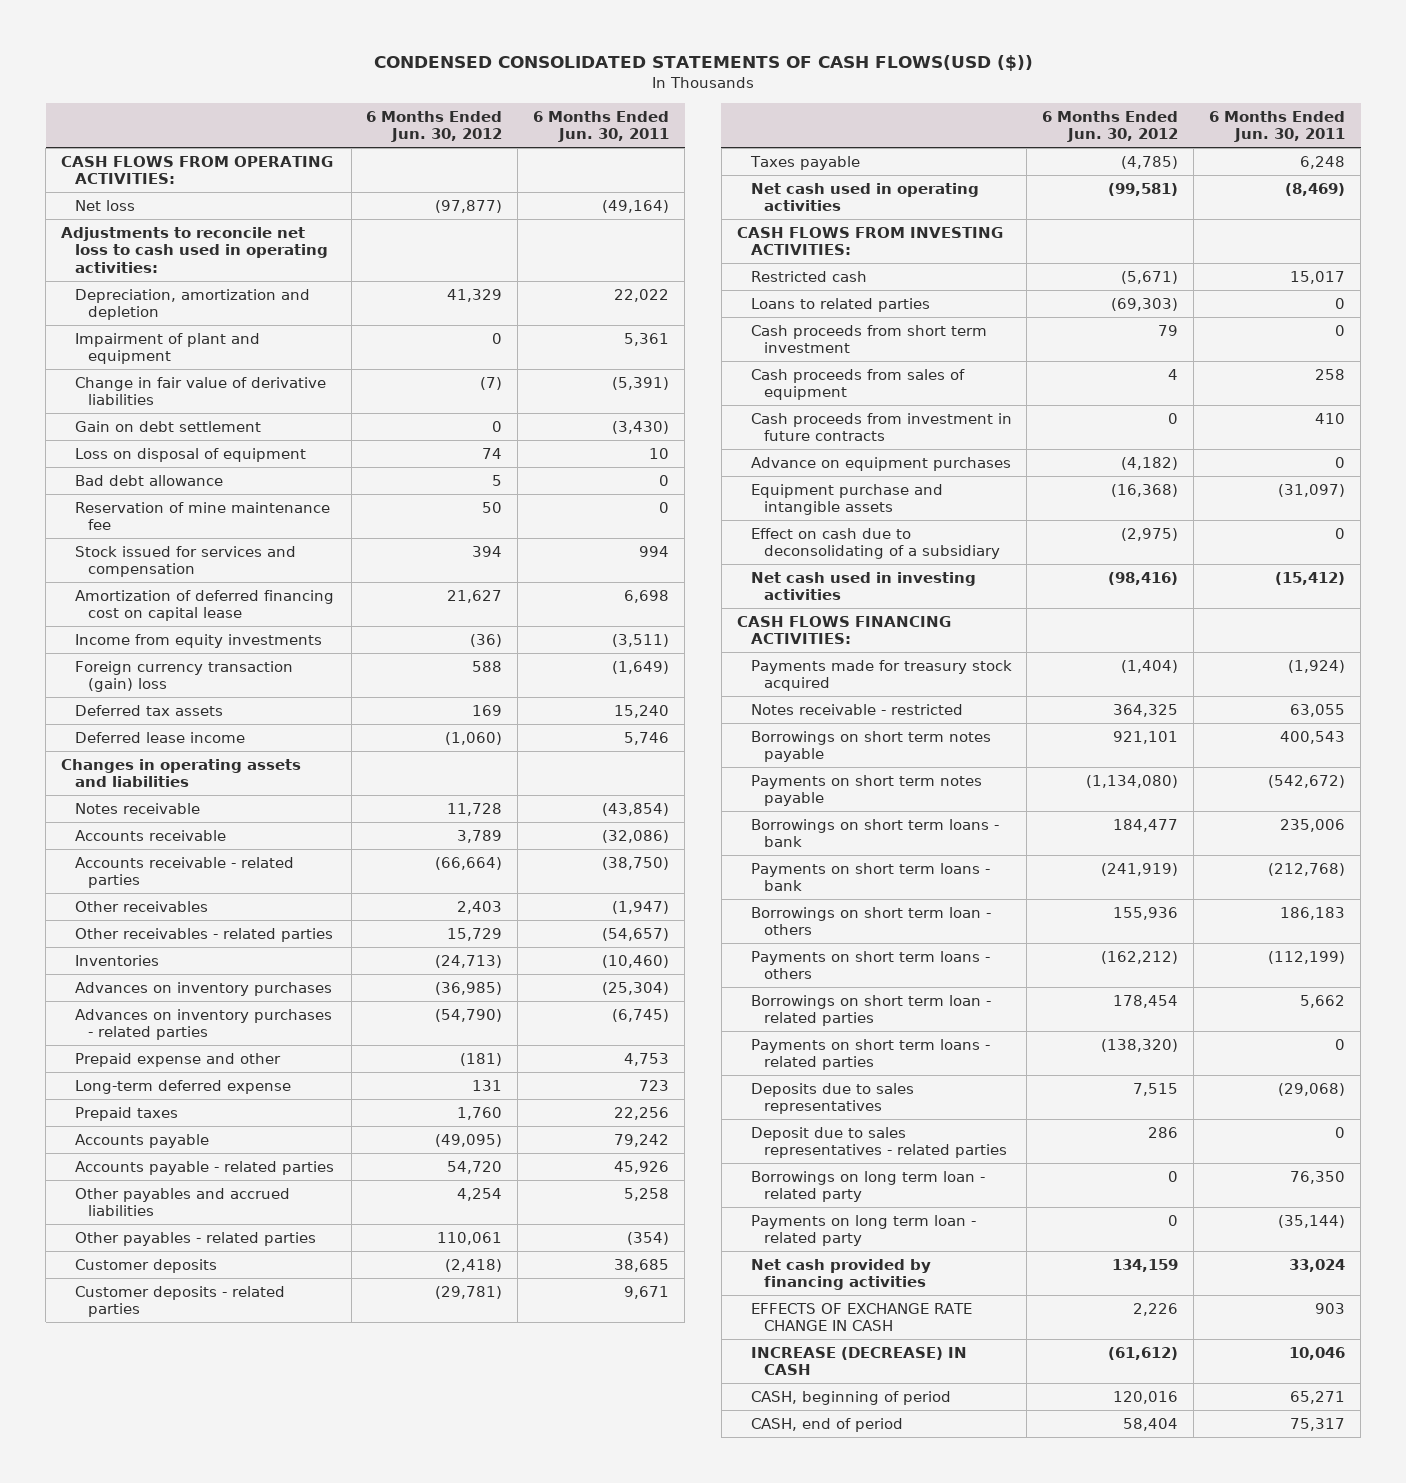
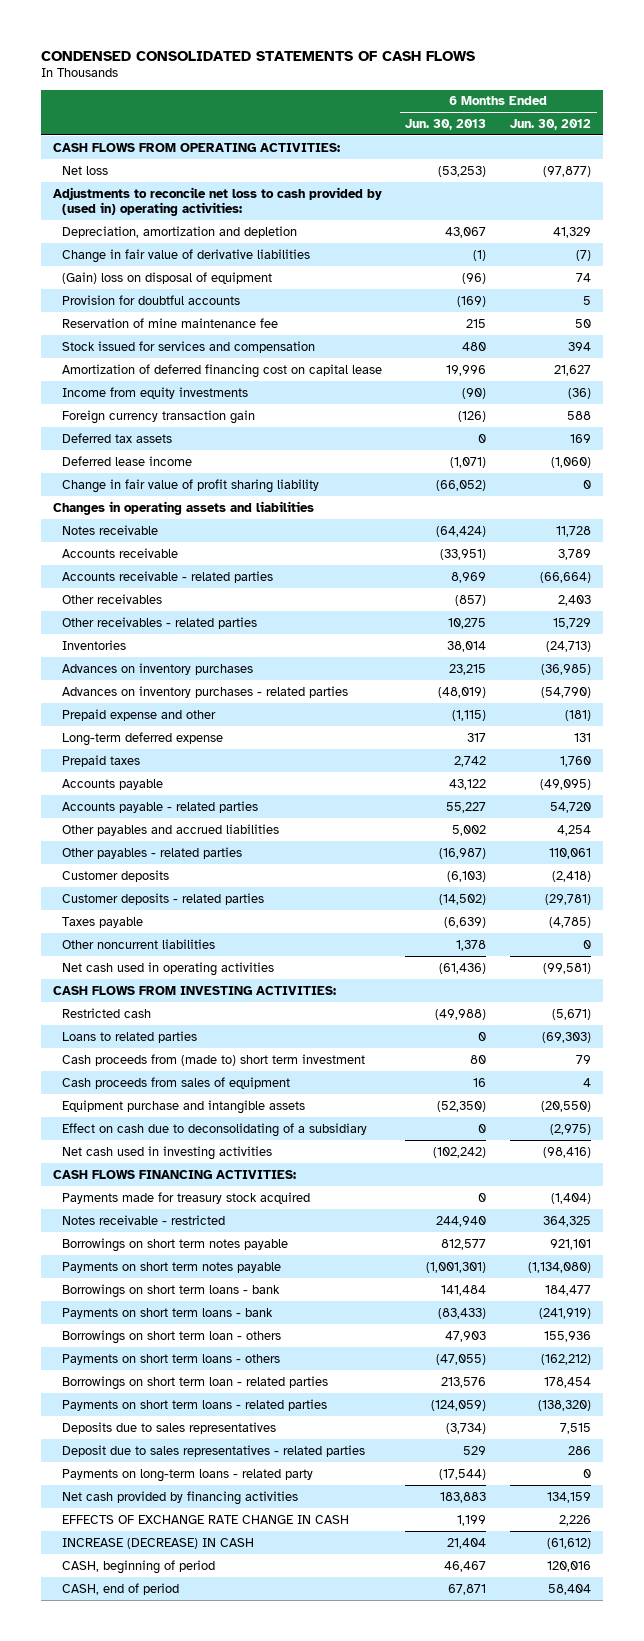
- CONDENSED CONSOLIDATED STATEMENTS OF CASH FLOWS(USD ($))
+ CONDENSED CONSOLIDATED STATEMENTS OF CASH FLOWS
- | 6 Months Ended Jun. 30, 2012 | 6 Months Ended Jun. 30, 2011
+ | 6 Months Ended Jun. 30, 2013 | 6 Months Ended Jun. 30, 2012
- Adjustments to reconcile net loss to cash used in operating activities:
+ Adjustments to reconcile net loss to cash provided by (used in) operating activities:
- Impairment of plant and equipment | 0 | 5,361
- Gain on debt settlement | 0 | (3,430)
- Loss on disposal of equipment | 74 | 10
- Bad debt allowance | 5 | 0
+ (Gain) loss on disposal of equipment | (96) | 74
+ Provision for doubtful accounts | (169) | 5
- Foreign currency transaction (gain) loss | 588 | (1,649)
+ Foreign currency transaction gain | (126) | 588
+ Change in fair value of profit sharing liability | (66,052) | 0
+ Other noncurrent liabilities | 1,378 | 0
- Cash proceeds from short term investment | 79 | 0
+ Cash proceeds from (made to) short term investment | 80 | 79
- Cash proceeds from investment in future contracts | 0 | 410
- Advance on equipment purchases | (4,182) | 0
- Equipment purchase and intangible assets | (16,368) | (31,097)
+ Equipment purchase and intangible assets | (52,350) | (20,550)
- Borrowings on long term loan - related party | 0 | 76,350
- Payments on long term loan - related party | 0 | (35,144)
+ Payments on long-term loans - related party | (17,544) | 0

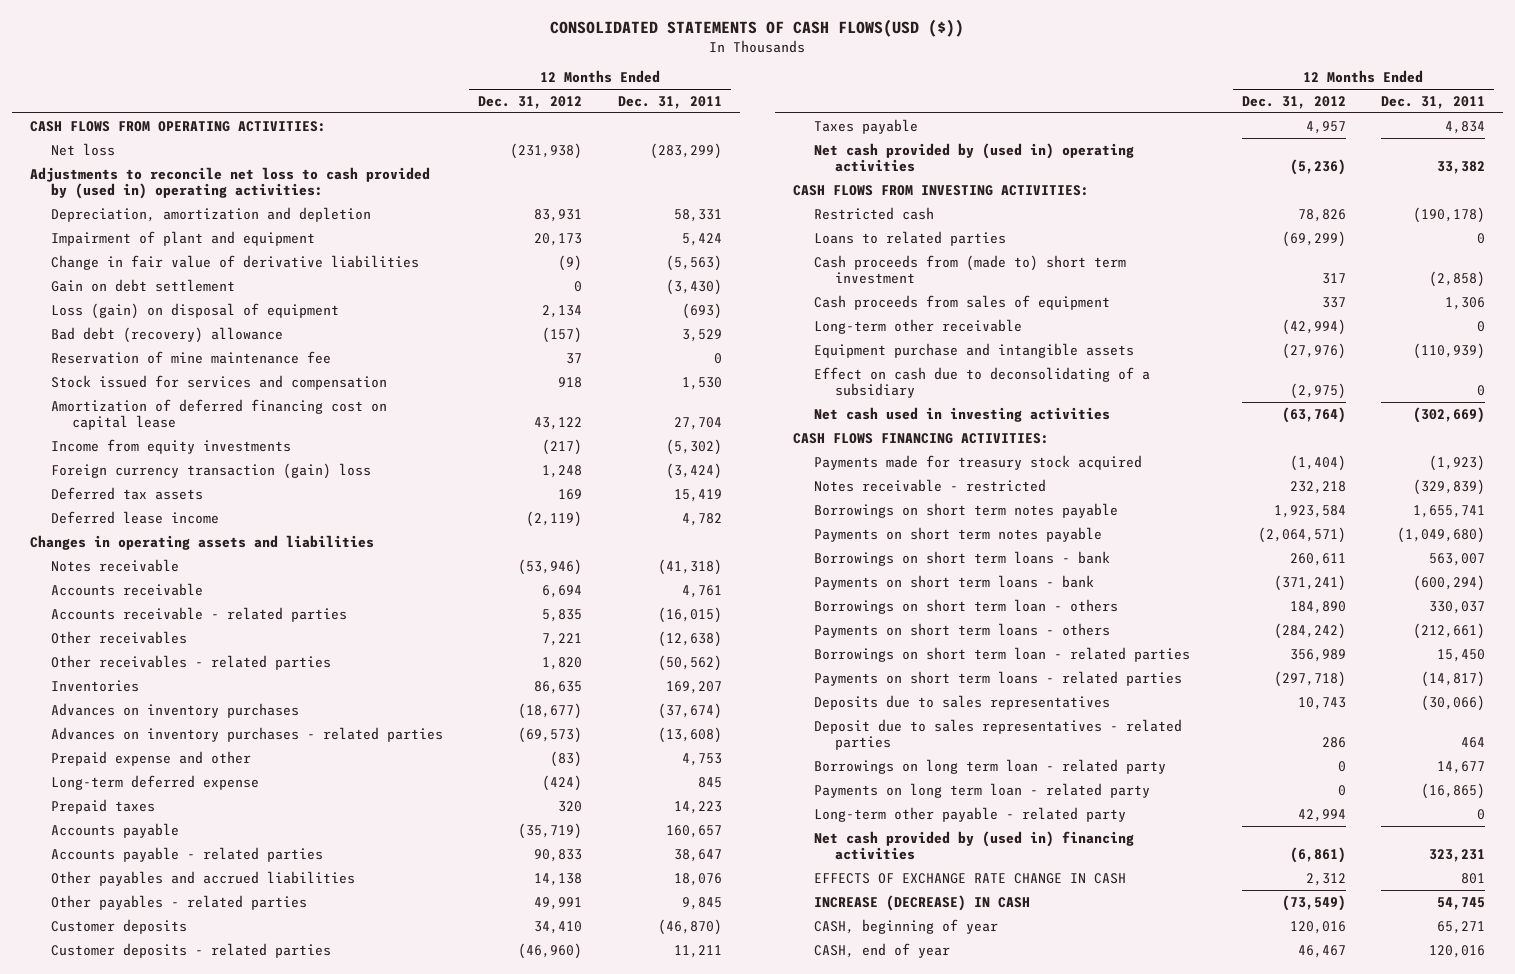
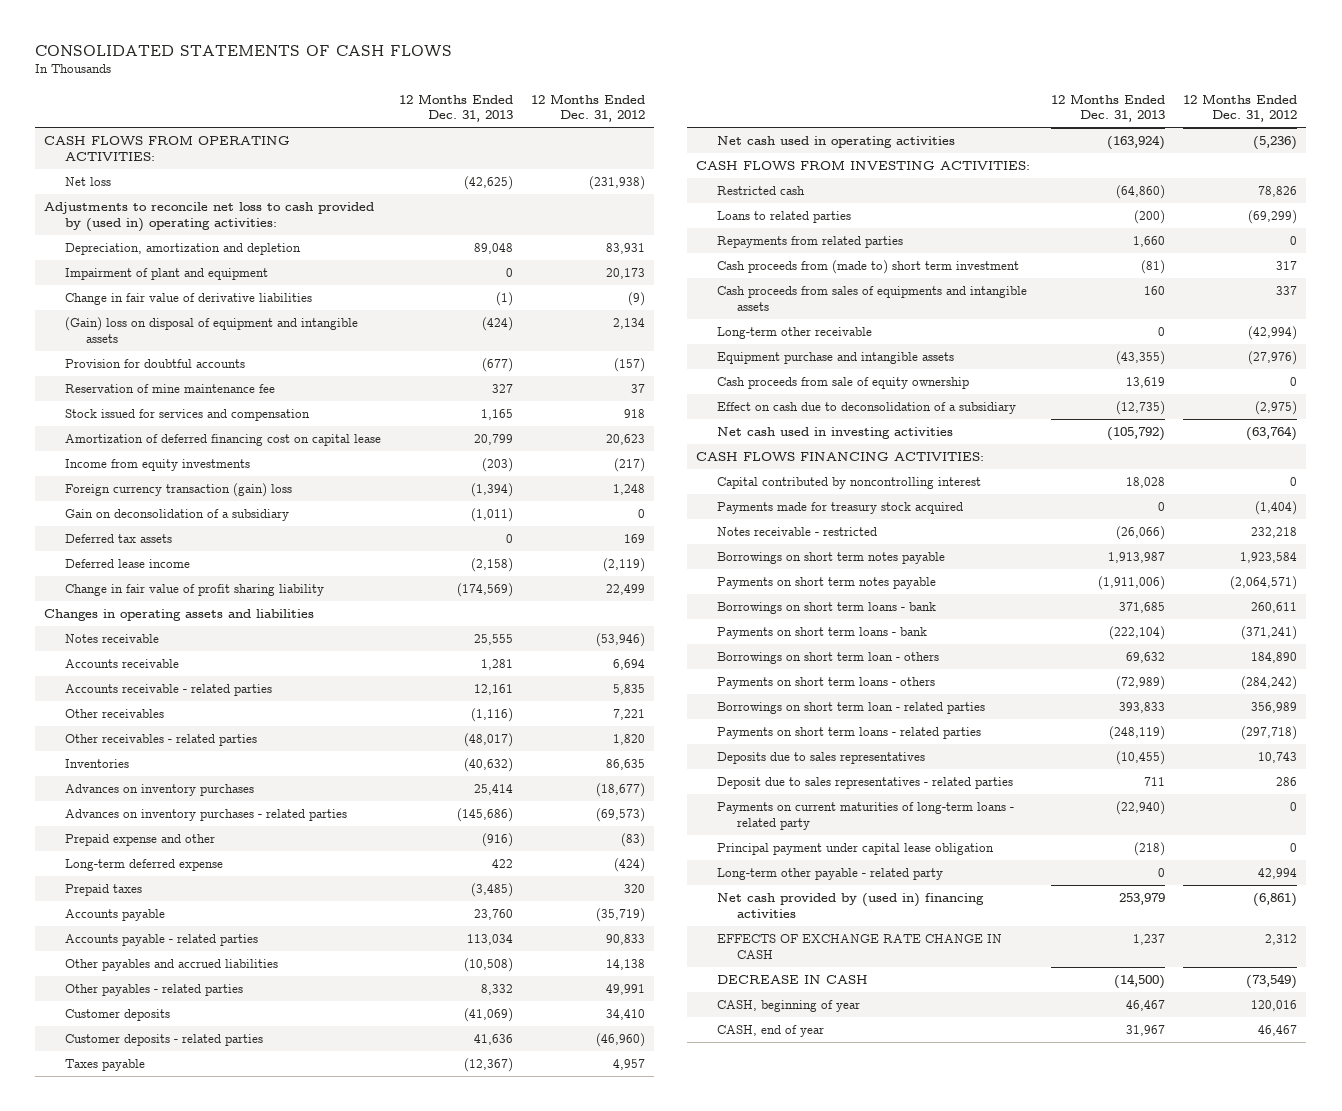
- CONSOLIDATED STATEMENTS OF CASH FLOWS(USD ($))
+ CONSOLIDATED STATEMENTS OF CASH FLOWS
- | 12 Months Ended Dec. 31, 2012 | 12 Months Ended Dec. 31, 2011
+ | 12 Months Ended Dec. 31, 2013 | 12 Months Ended Dec. 31, 2012
- Gain on debt settlement | 0 | (3,430)
- Loss (gain) on disposal of equipment | 2,134 | (693)
- Bad debt (recovery) allowance | (157) | 3,529
+ (Gain) loss on disposal of equipment and intangible assets | (424) | 2,134
+ Provision for doubtful accounts | (677) | (157)
- Amortization of deferred financing cost on capital lease | 43,122 | 27,704
+ Amortization of deferred financing cost on capital lease | 20,799 | 20,623
+ Gain on deconsolidation of a subsidiary | (1,011) | 0
+ Change in fair value of profit sharing liability | (174,569) | 22,499
- Net cash provided by (used in) operating activities | (5,236) | 33,382
+ Net cash used in operating activities | (163,924) | (5,236)
+ Repayments from related parties | 1,660 | 0
- Cash proceeds from sales of equipment | 337 | 1,306
+ Cash proceeds from sales of equipments and intangible assets | 160 | 337
- Effect on cash due to deconsolidating of a subsidiary | (2,975) | 0
+ Cash proceeds from sale of equity ownership | 13,619 | 0
+ Effect on cash due to deconsolidation of a subsidiary | (12,735) | (2,975)
+ Capital contributed by noncontrolling interest | 18,028 | 0
- Borrowings on long term loan - related party | 0 | 14,677
- Payments on long term loan - related party | 0 | (16,865)
+ Payments on current maturities of long-term loans - related party | (22,940) | 0
+ Principal payment under capital lease obligation | (218) | 0
- INCREASE (DECREASE) IN CASH | (73,549) | 54,745
+ DECREASE IN CASH | (14,500) | (73,549)

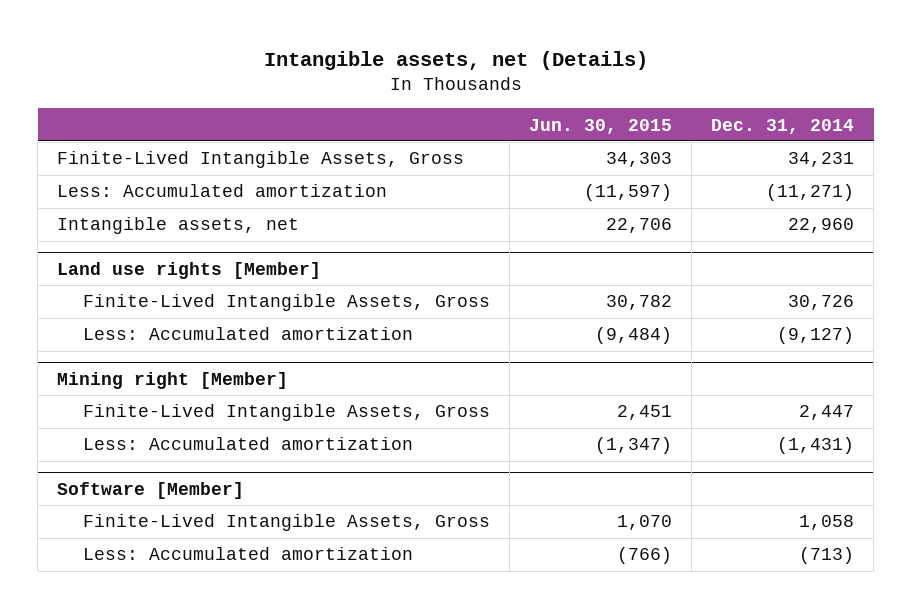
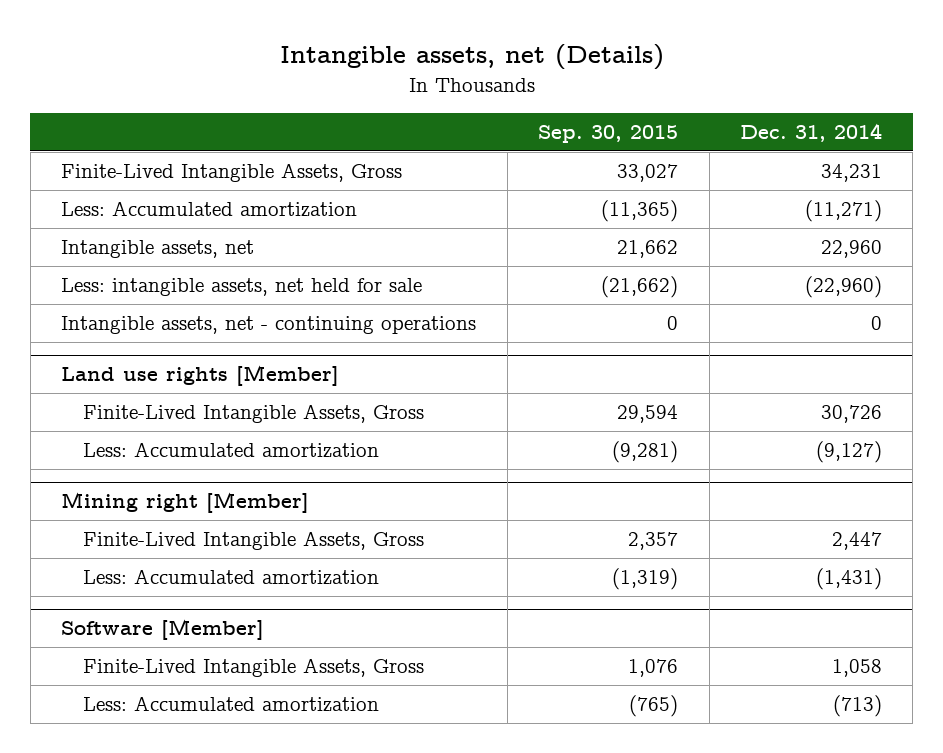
- | Jun. 30, 2015 | Dec. 31, 2014
+ | Sep. 30, 2015 | Dec. 31, 2014
+ Less: intangible assets, net held for sale | (21,662) | (22,960)
+ Intangible assets, net - continuing operations | 0 | 0

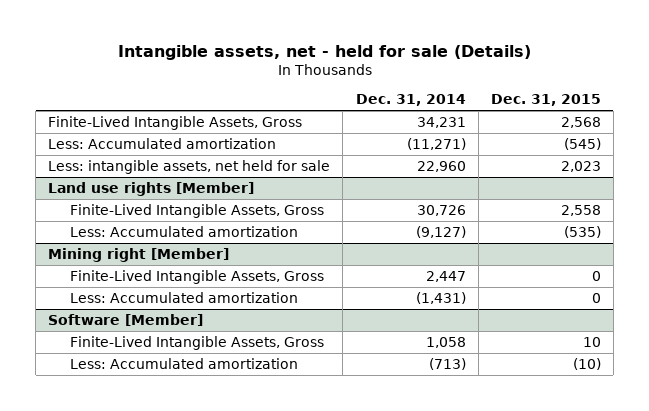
- Intangible assets, net (Details)
+ Intangible assets, net - held for sale (Details)
- | Sep. 30, 2015 | Dec. 31, 2014
+ | Dec. 31, 2014 | Dec. 31, 2015
- Intangible assets, net | 21,662 | 22,960
- Less: intangible assets, net held for sale | (21,662) | (22,960)
- Intangible assets, net - continuing operations | 0 | 0
+ Less: intangible assets, net held for sale | 22,960 | 2,023

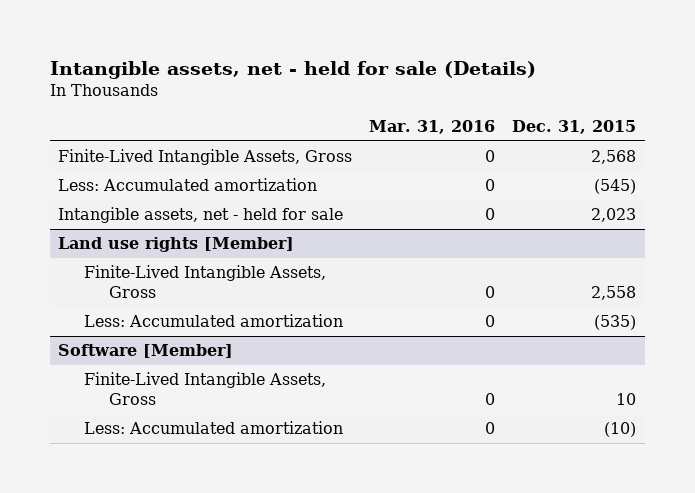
- | Dec. 31, 2014 | Dec. 31, 2015
+ | Mar. 31, 2016 | Dec. 31, 2015
- Less: intangible assets, net held for sale | 22,960 | 2,023
+ Intangible assets, net - held for sale | 0 | 2,023
- Mining right [Member]
- Finite-Lived Intangible Assets, Gross | 2,447 | 0
- Less: Accumulated amortization | (1,431) | 0

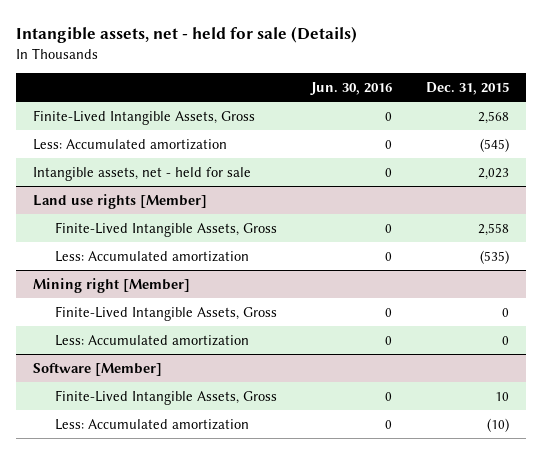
- | Mar. 31, 2016 | Dec. 31, 2015
+ | Jun. 30, 2016 | Dec. 31, 2015
+ Mining right [Member]
+ Finite-Lived Intangible Assets, Gross | 0 | 0
+ Less: Accumulated amortization | 0 | 0

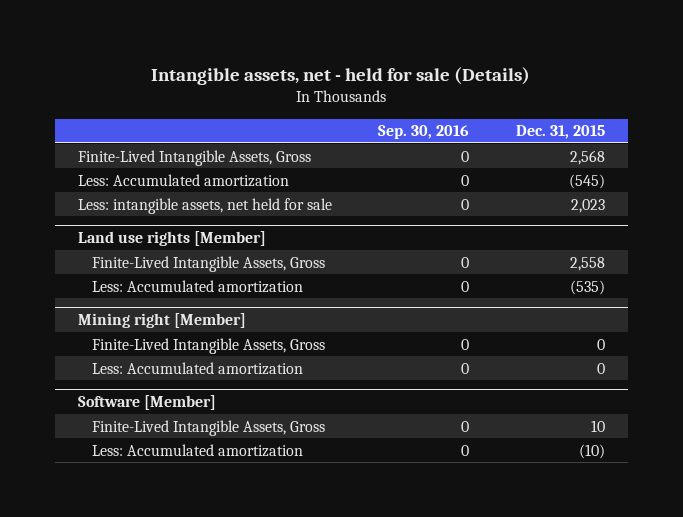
- | Jun. 30, 2016 | Dec. 31, 2015
+ | Sep. 30, 2016 | Dec. 31, 2015
- Intangible assets, net - held for sale | 0 | 2,023
+ Less: intangible assets, net held for sale | 0 | 2,023

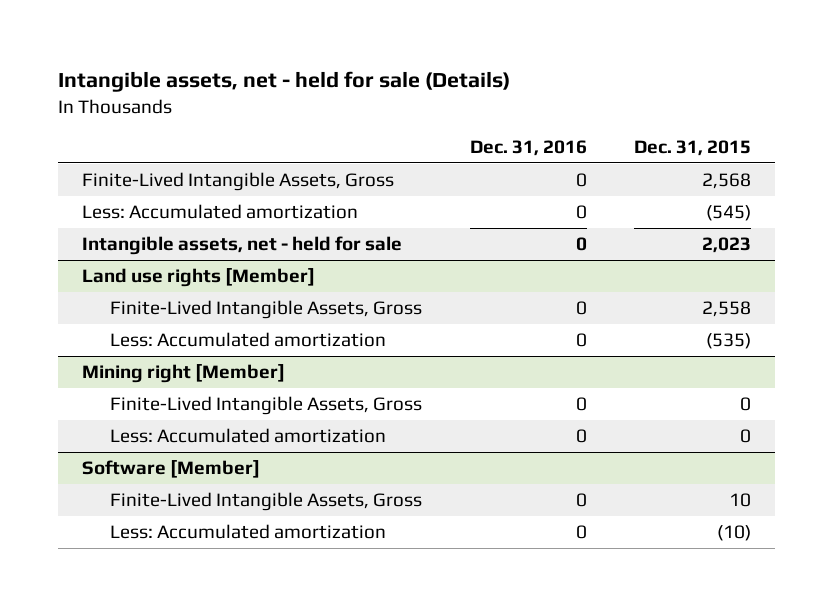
- | Sep. 30, 2016 | Dec. 31, 2015
+ | Dec. 31, 2016 | Dec. 31, 2015
- Less: intangible assets, net held for sale | 0 | 2,023
+ Intangible assets, net - held for sale | 0 | 2,023

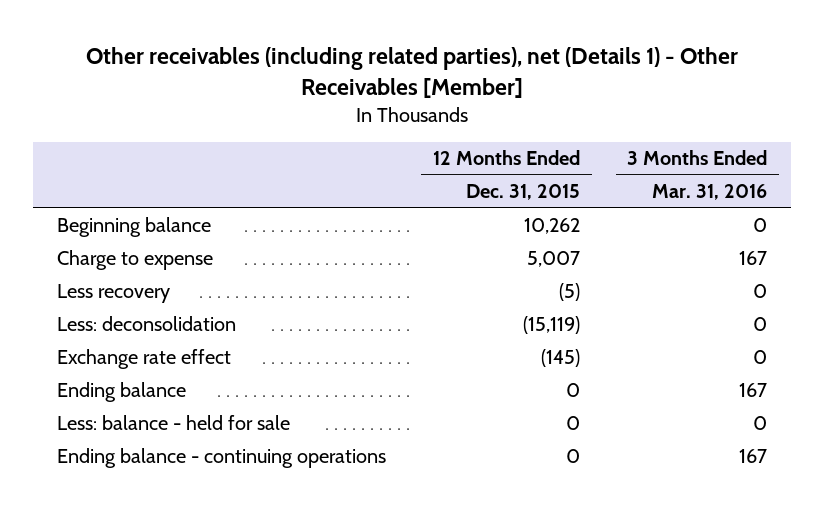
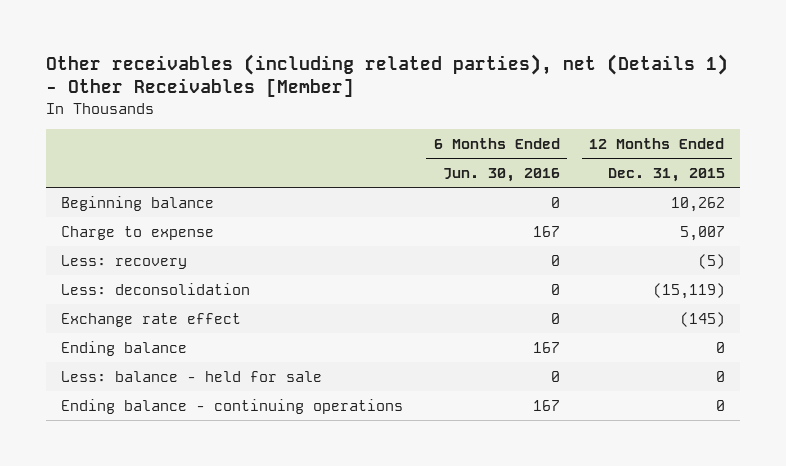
- | 12 Months Ended Dec. 31, 2015 | 3 Months Ended Mar. 31, 2016
+ | 6 Months Ended Jun. 30, 2016 | 12 Months Ended Dec. 31, 2015
- Less recovery | (5) | 0
+ Less: recovery | 0 | (5)

